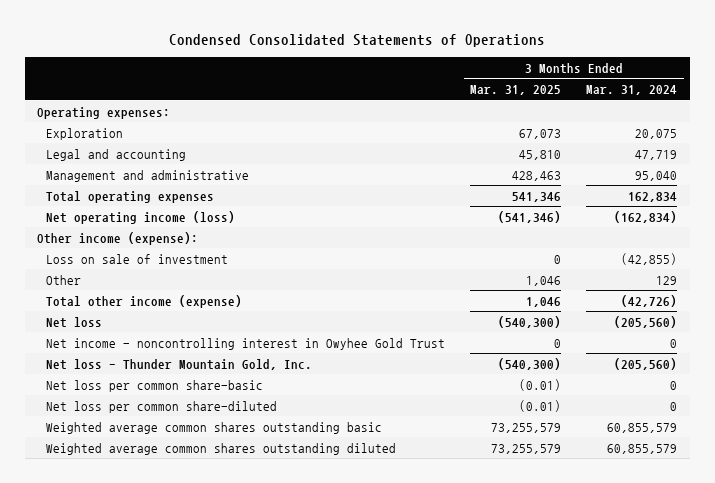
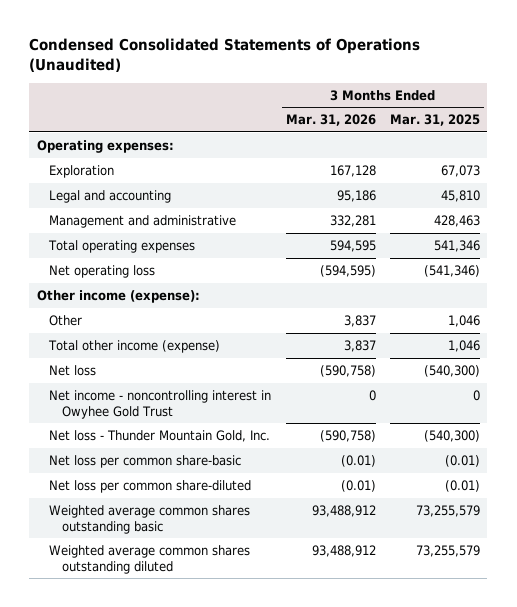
- Condensed Consolidated Statements of Operations
+ Condensed Consolidated Statements of Operations (Unaudited)
- | 3 Months Ended Mar. 31, 2025 | 3 Months Ended Mar. 31, 2024
+ | 3 Months Ended Mar. 31, 2026 | 3 Months Ended Mar. 31, 2025
- Net operating income (loss) | (541,346) | (162,834)
+ Net operating loss | (594,595) | (541,346)
- Loss on sale of investment | 0 | (42,855)

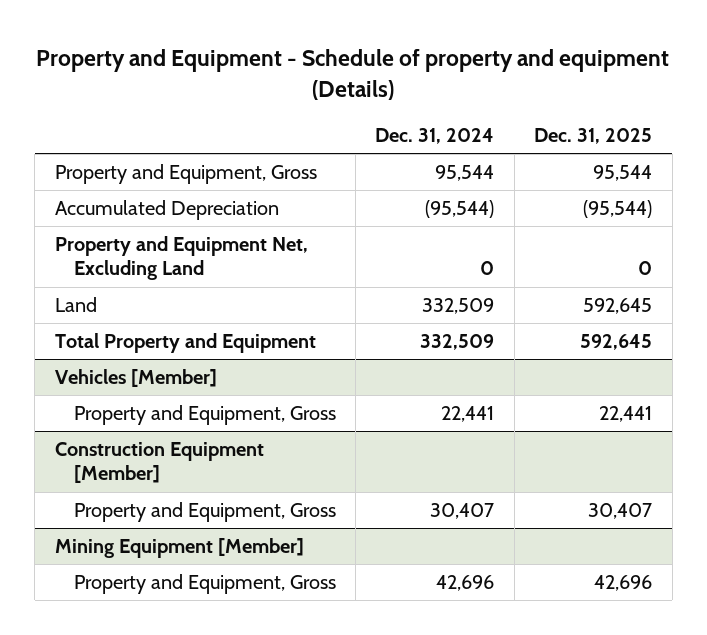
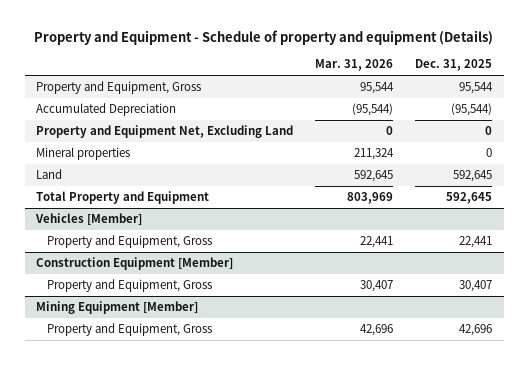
- | Dec. 31, 2024 | Dec. 31, 2025
+ | Mar. 31, 2026 | Dec. 31, 2025
+ Mineral properties | 211,324 | 0

